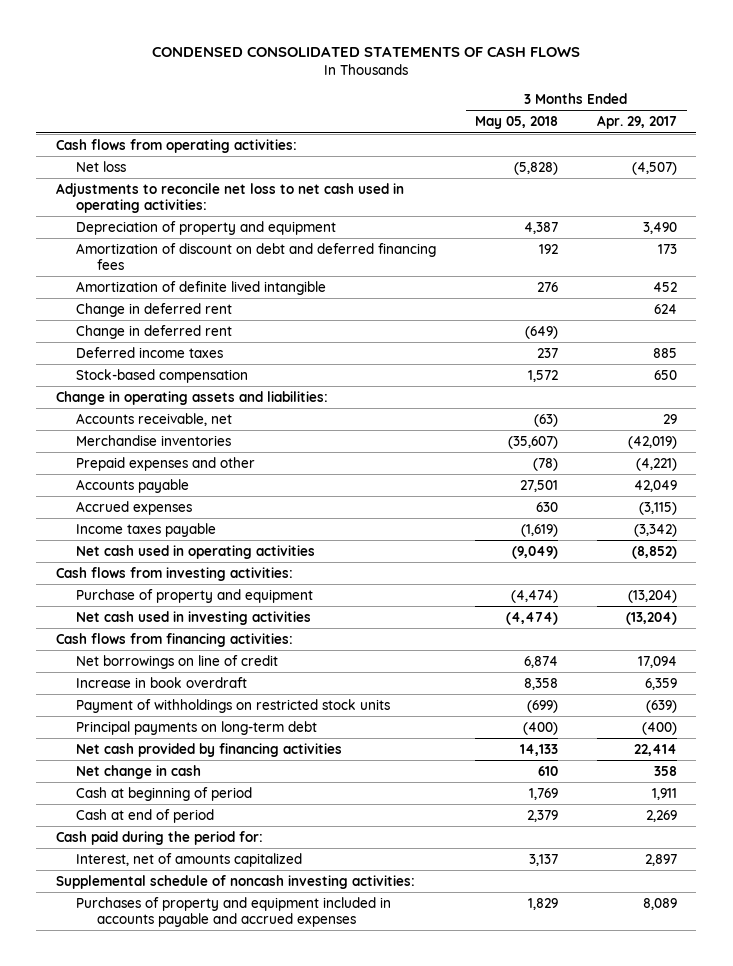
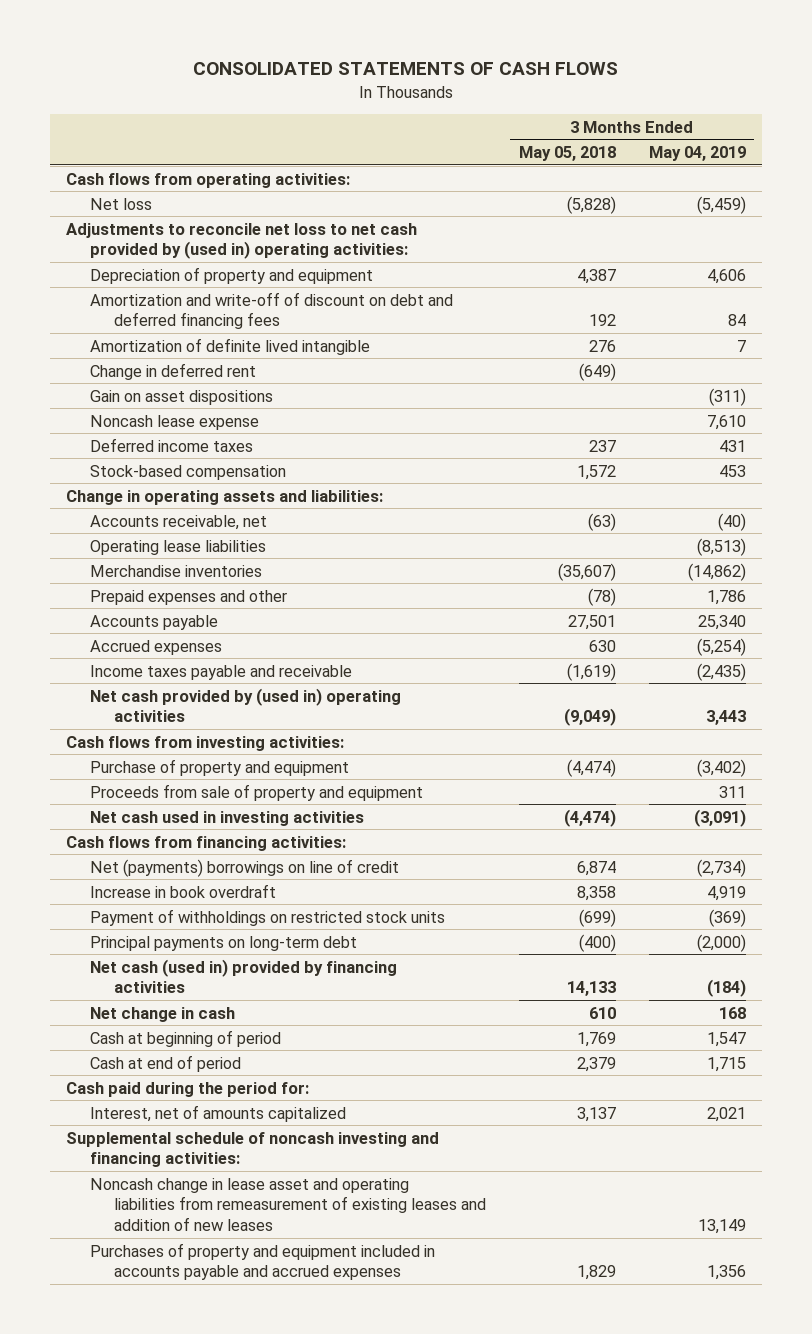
- CONDENSED CONSOLIDATED STATEMENTS OF CASH FLOWS
+ CONSOLIDATED STATEMENTS OF CASH FLOWS
- | 3 Months Ended May 05, 2018 | 3 Months Ended Apr. 29, 2017
+ | 3 Months Ended May 05, 2018 | 3 Months Ended May 04, 2019
- Adjustments to reconcile net loss to net cash used in operating activities:
+ Adjustments to reconcile net loss to net cash provided by (used in) operating activities:
- Amortization of discount on debt and deferred financing fees | 192 | 173
+ Amortization and write-off of discount on debt and deferred financing fees | 192 | 84
- Change in deferred rent | | 624
+ Gain on asset dispositions | | (311)
+ Noncash lease expense | | 7,610
+ Operating lease liabilities | | (8,513)
- Income taxes payable | (1,619) | (3,342)
- Net cash used in operating activities | (9,049) | (8,852)
+ Income taxes payable and receivable | (1,619) | (2,435)
+ Net cash provided by (used in) operating activities | (9,049) | 3,443
+ Proceeds from sale of property and equipment | | 311
- Net borrowings on line of credit | 6,874 | 17,094
+ Net (payments) borrowings on line of credit | 6,874 | (2,734)
- Net cash provided by financing activities | 14,133 | 22,414
+ Net cash (used in) provided by financing activities | 14,133 | (184)
- Supplemental schedule of noncash investing activities:
+ Supplemental schedule of noncash investing and financing activities:
+ Noncash change in lease asset and operating liabilities from remeasurement of existing leases and addition of new leases | | 13,149

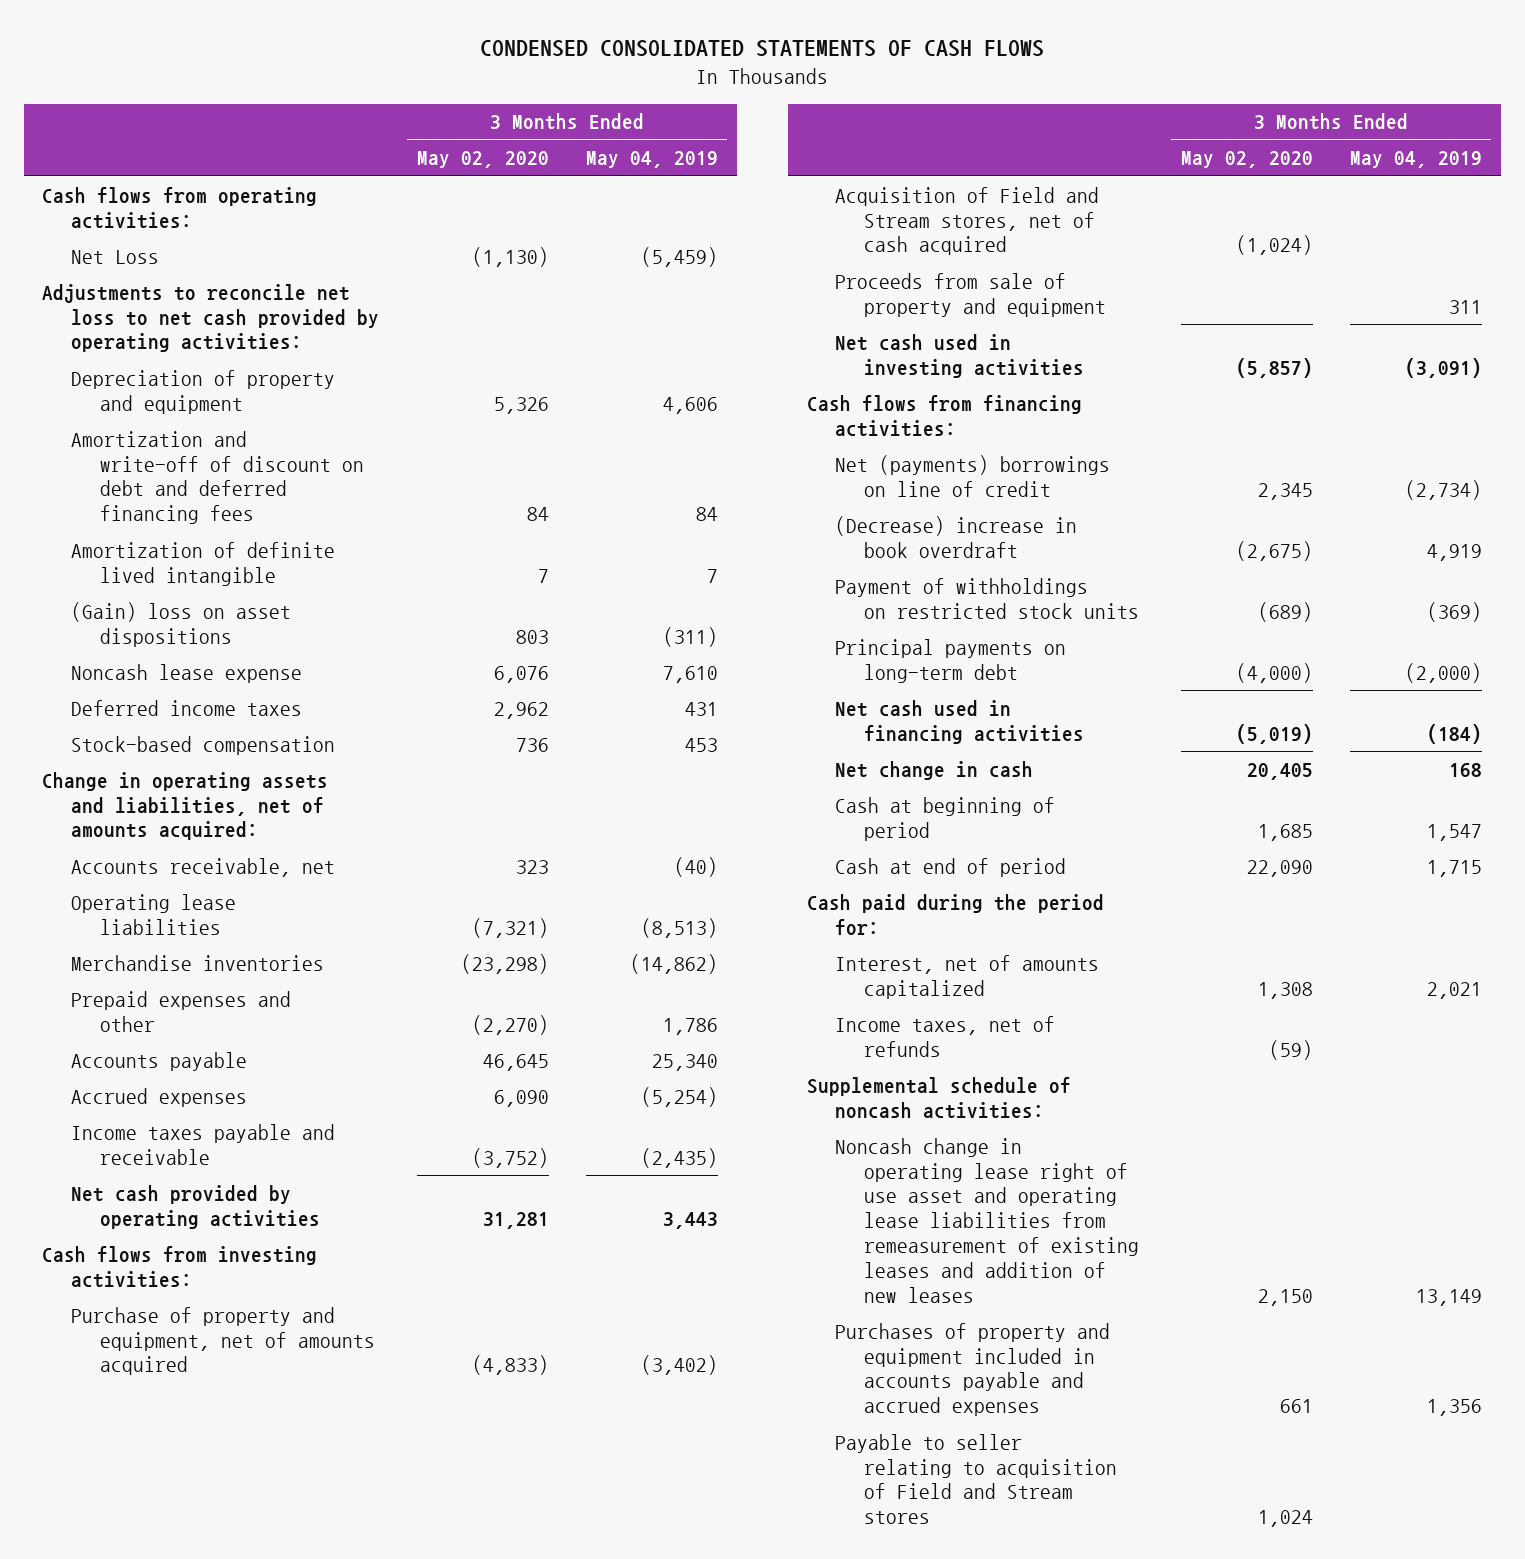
- CONSOLIDATED STATEMENTS OF CASH FLOWS
+ CONDENSED CONSOLIDATED STATEMENTS OF CASH FLOWS
- | 3 Months Ended May 05, 2018 | 3 Months Ended May 04, 2019
+ | 3 Months Ended May 02, 2020 | 3 Months Ended May 04, 2019
- Net loss | (5,828) | (5,459)
- Adjustments to reconcile net loss to net cash provided by (used in) operating activities:
+ Net Loss | (1,130) | (5,459)
+ Adjustments to reconcile net loss to net cash provided by operating activities:
- Change in deferred rent | (649) |
- Gain on asset dispositions | | (311)
+ (Gain) loss on asset dispositions | 803 | (311)
- Change in operating assets and liabilities:
+ Change in operating assets and liabilities, net of amounts acquired:
- Net cash provided by (used in) operating activities | (9,049) | 3,443
+ Net cash provided by operating activities | 31,281 | 3,443
- Purchase of property and equipment | (4,474) | (3,402)
+ Purchase of property and equipment, net of amounts acquired | (4,833) | (3,402)
+ Acquisition of Field and Stream stores, net of cash acquired | (1,024) |
- Increase in book overdraft | 8,358 | 4,919
+ (Decrease) increase in book overdraft | (2,675) | 4,919
- Net cash (used in) provided by financing activities | 14,133 | (184)
+ Net cash used in financing activities | (5,019) | (184)
- Supplemental schedule of noncash investing and financing activities:
- Noncash change in lease asset and operating liabilities from remeasurement of existing leases and addition of new leases | | 13,149
+ Income taxes, net of refunds | (59) |
+ Supplemental schedule of noncash activities:
+ Noncash change in operating lease right of use asset and operating lease liabilities from remeasurement of existing leases and addition of new leases | 2,150 | 13,149
+ Payable to seller relating to acquisition of Field and Stream stores | 1,024 |

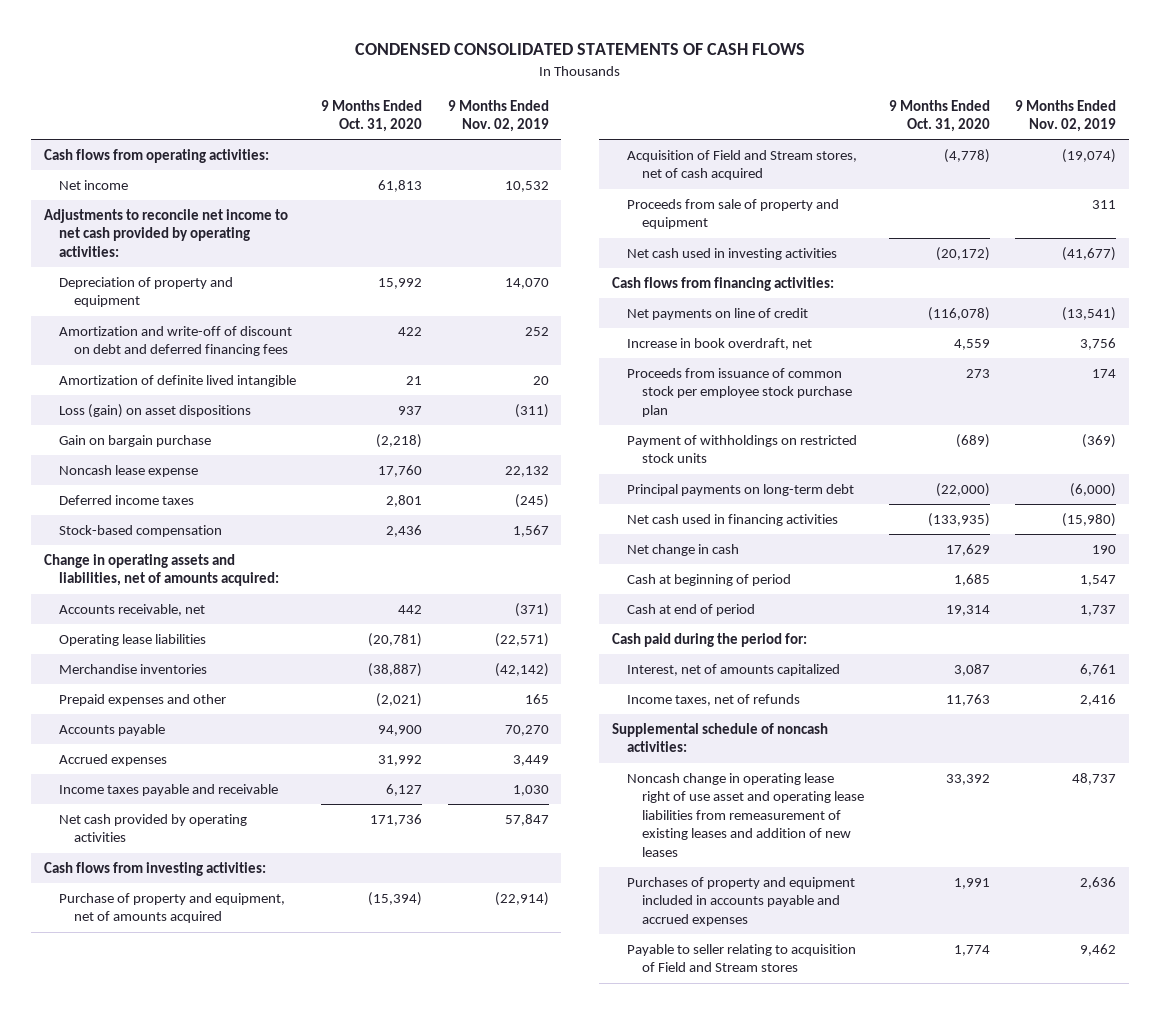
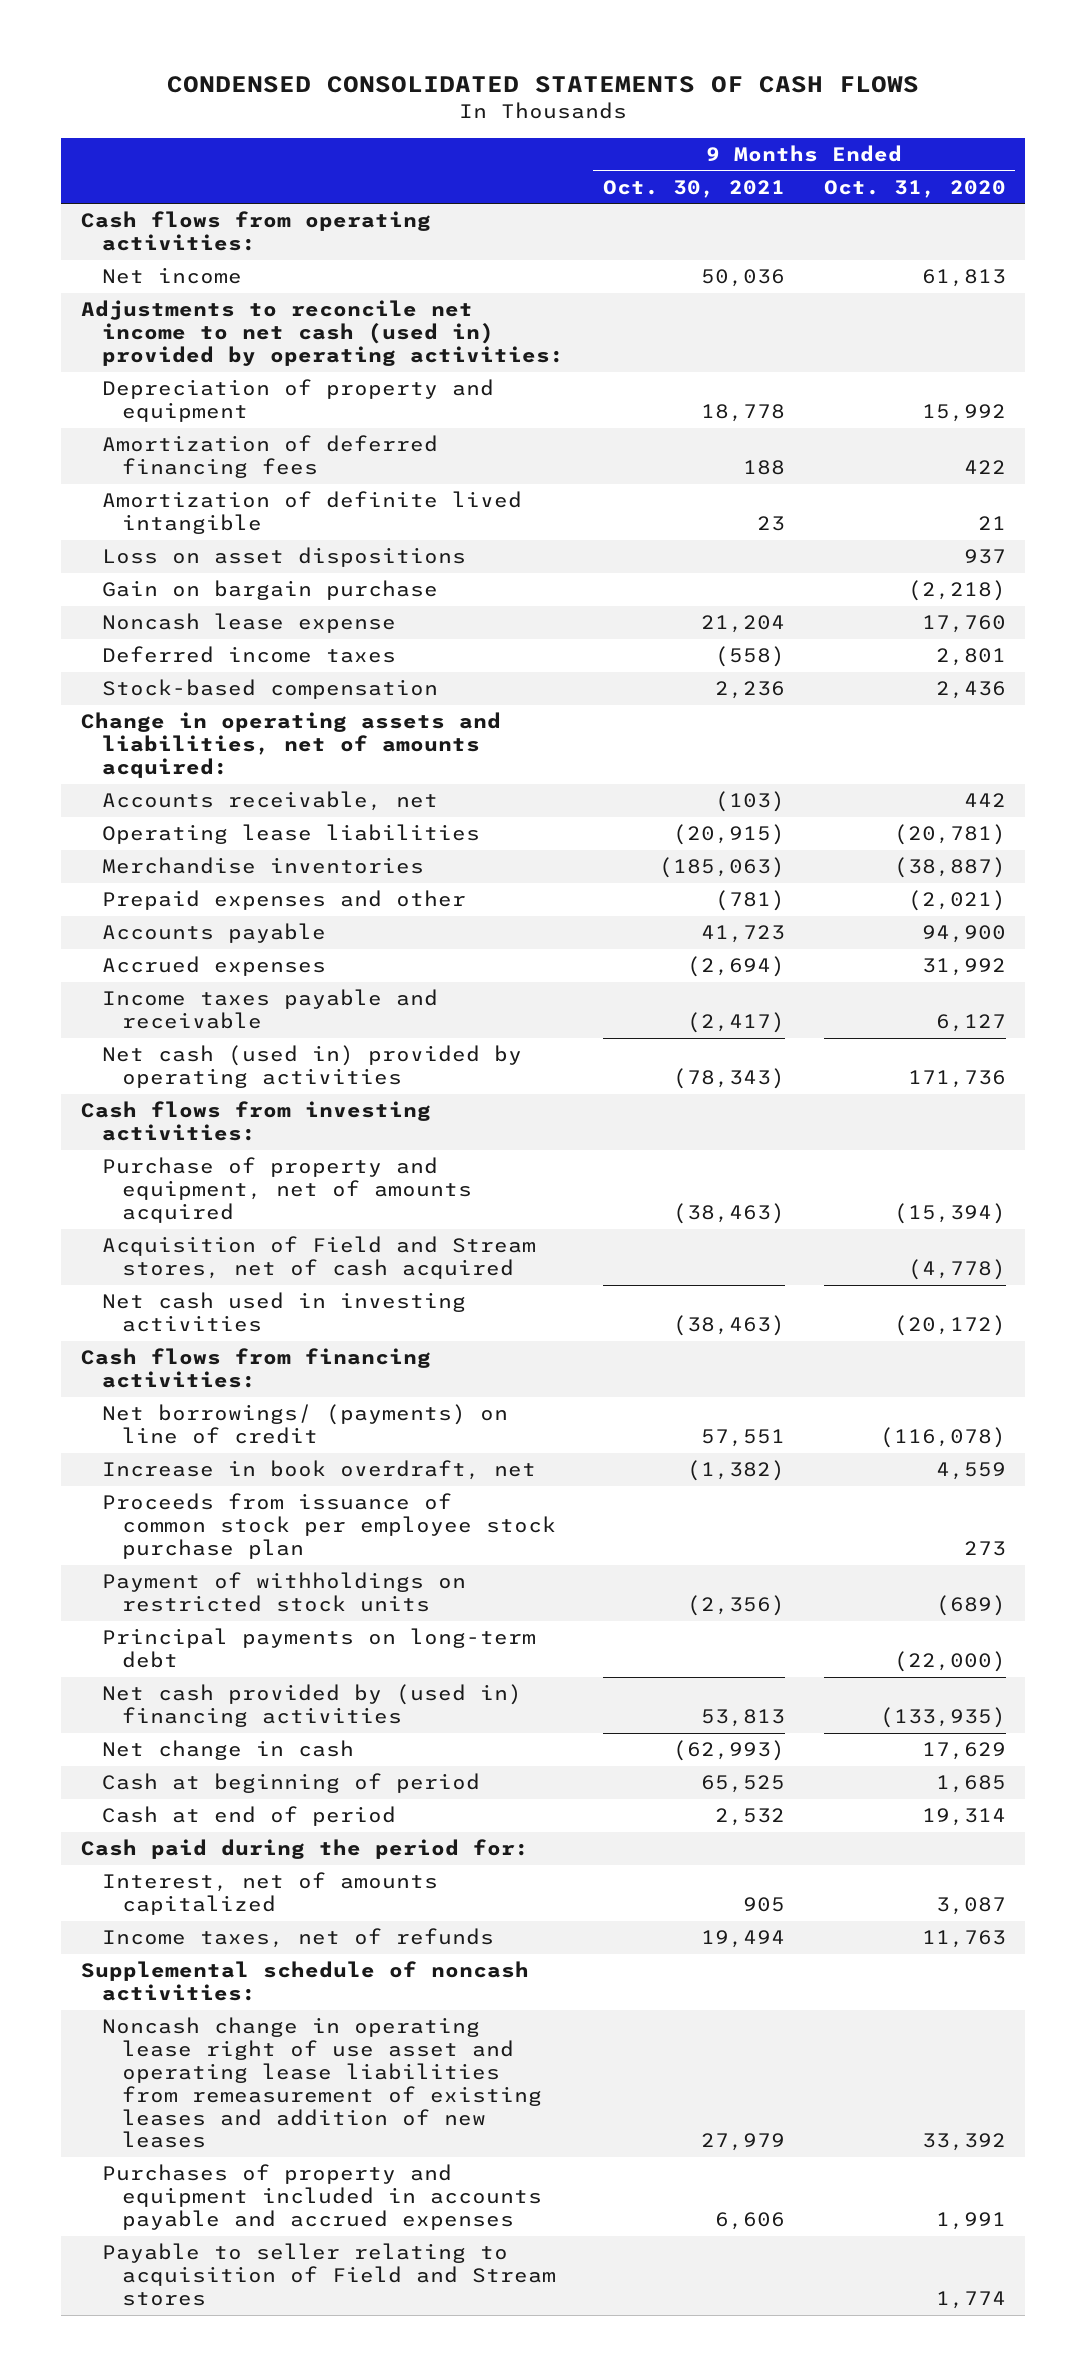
- | 9 Months Ended Oct. 31, 2020 | 9 Months Ended Nov. 02, 2019
+ | 9 Months Ended Oct. 30, 2021 | 9 Months Ended Oct. 31, 2020
- Adjustments to reconcile net income to net cash provided by operating activities:
+ Adjustments to reconcile net income to net cash (used in) provided by operating activities:
- Amortization and write-off of discount on debt and deferred financing fees | 422 | 252
+ Amortization of deferred financing fees | 188 | 422
- Loss (gain) on asset dispositions | 937 | (311)
+ Loss on asset dispositions | | 937
- Net cash provided by operating activities | 171,736 | 57,847
+ Net cash (used in) provided by operating activities | (78,343) | 171,736
- Proceeds from sale of property and equipment | | 311
- Net payments on line of credit | (116,078) | (13,541)
+ Net borrowings/ (payments) on line of credit | 57,551 | (116,078)
- Net cash used in financing activities | (133,935) | (15,980)
+ Net cash provided by (used in) financing activities | 53,813 | (133,935)

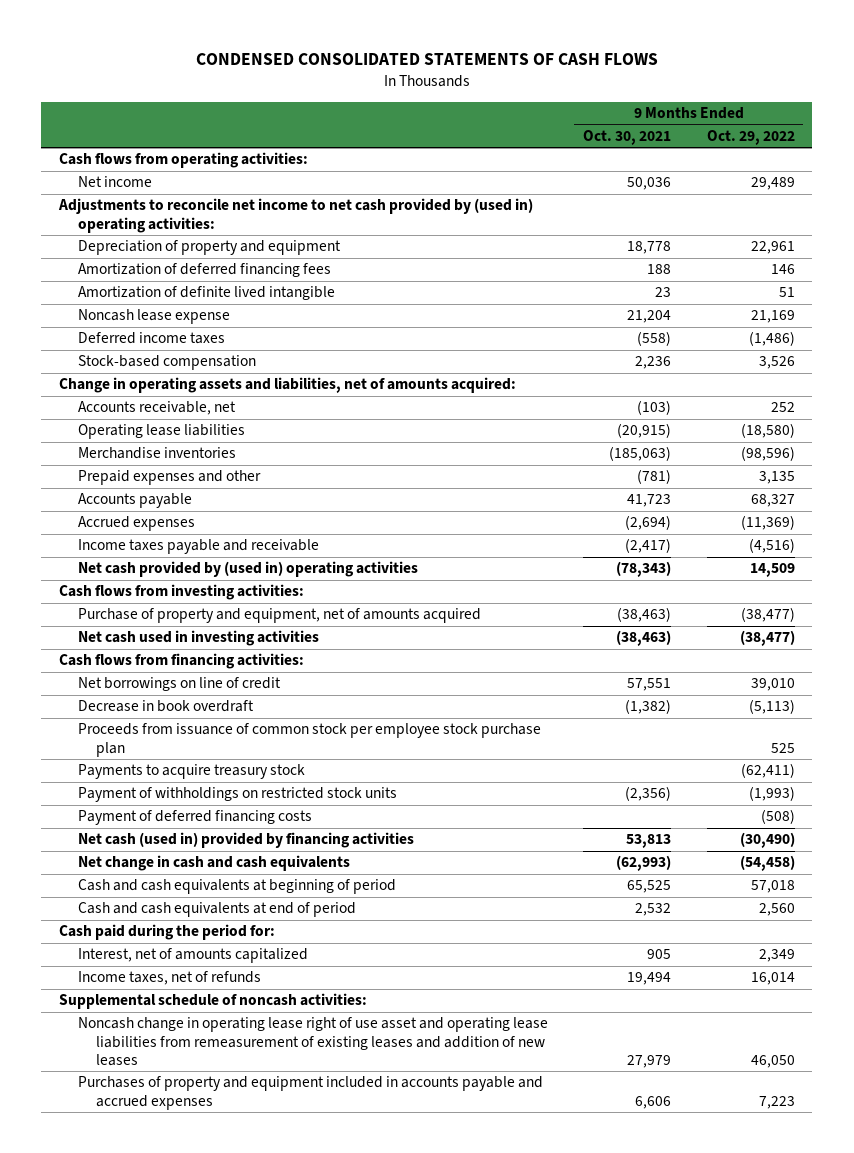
- | 9 Months Ended Oct. 30, 2021 | 9 Months Ended Oct. 31, 2020
+ | 9 Months Ended Oct. 30, 2021 | 9 Months Ended Oct. 29, 2022
- Adjustments to reconcile net income to net cash (used in) provided by operating activities:
+ Adjustments to reconcile net income to net cash provided by (used in) operating activities:
- Loss on asset dispositions | | 937
- Gain on bargain purchase | | (2,218)
- Net cash (used in) provided by operating activities | (78,343) | 171,736
+ Net cash provided by (used in) operating activities | (78,343) | 14,509
- Acquisition of Field and Stream stores, net of cash acquired | | (4,778)
- Net borrowings/ (payments) on line of credit | 57,551 | (116,078)
- Increase in book overdraft, net | (1,382) | 4,559
+ Net borrowings on line of credit | 57,551 | 39,010
+ Decrease in book overdraft | (1,382) | (5,113)
+ Payments to acquire treasury stock | | (62,411)
- Principal payments on long-term debt | | (22,000)
- Net cash provided by (used in) financing activities | 53,813 | (133,935)
- Net change in cash | (62,993) | 17,629
- Cash at beginning of period | 65,525 | 1,685
- Cash at end of period | 2,532 | 19,314
+ Payment of deferred financing costs | | (508)
+ Net cash (used in) provided by financing activities | 53,813 | (30,490)
+ Net change in cash and cash equivalents | (62,993) | (54,458)
+ Cash and cash equivalents at beginning of period | 65,525 | 57,018
+ Cash and cash equivalents at end of period | 2,532 | 2,560
- Payable to seller relating to acquisition of Field and Stream stores | | 1,774

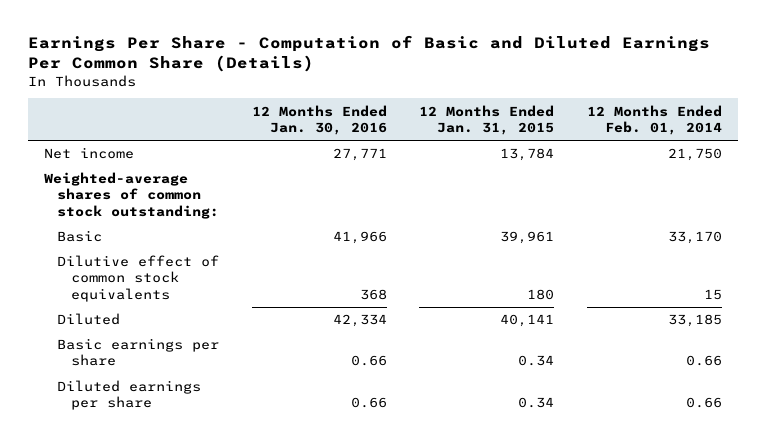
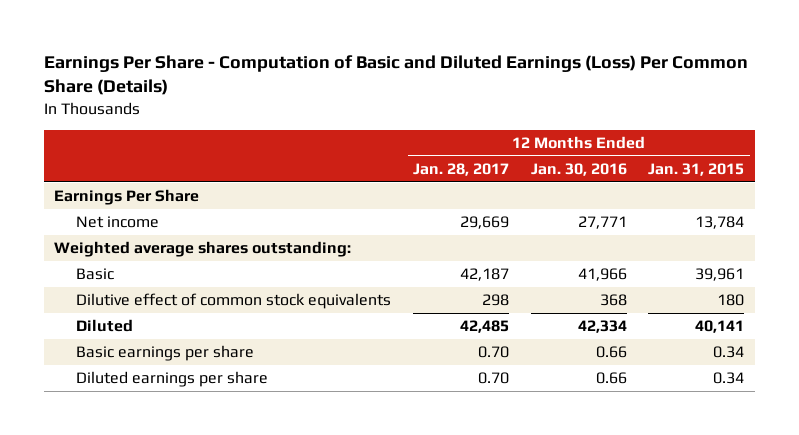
- Earnings Per Share - Computation of Basic and Diluted Earnings Per Common Share (Details)
+ Earnings Per Share - Computation of Basic and Diluted Earnings (Loss) Per Common Share (Details)
- | 12 Months Ended Jan. 30, 2016 | 12 Months Ended Jan. 31, 2015 | 12 Months Ended Feb. 01, 2014
+ | 12 Months Ended Jan. 28, 2017 | 12 Months Ended Jan. 30, 2016 | 12 Months Ended Jan. 31, 2015
+ Earnings Per Share
- Weighted-average shares of common stock outstanding:
+ Weighted average shares outstanding:

